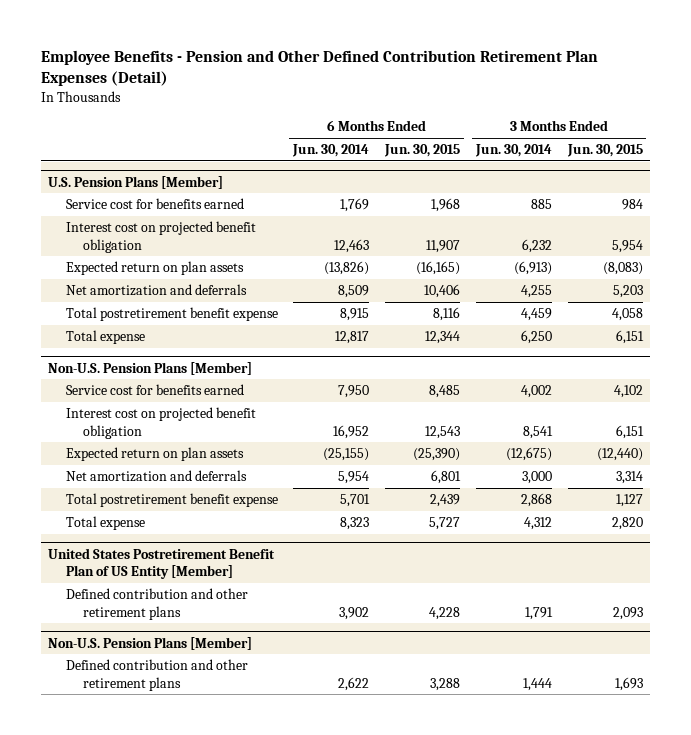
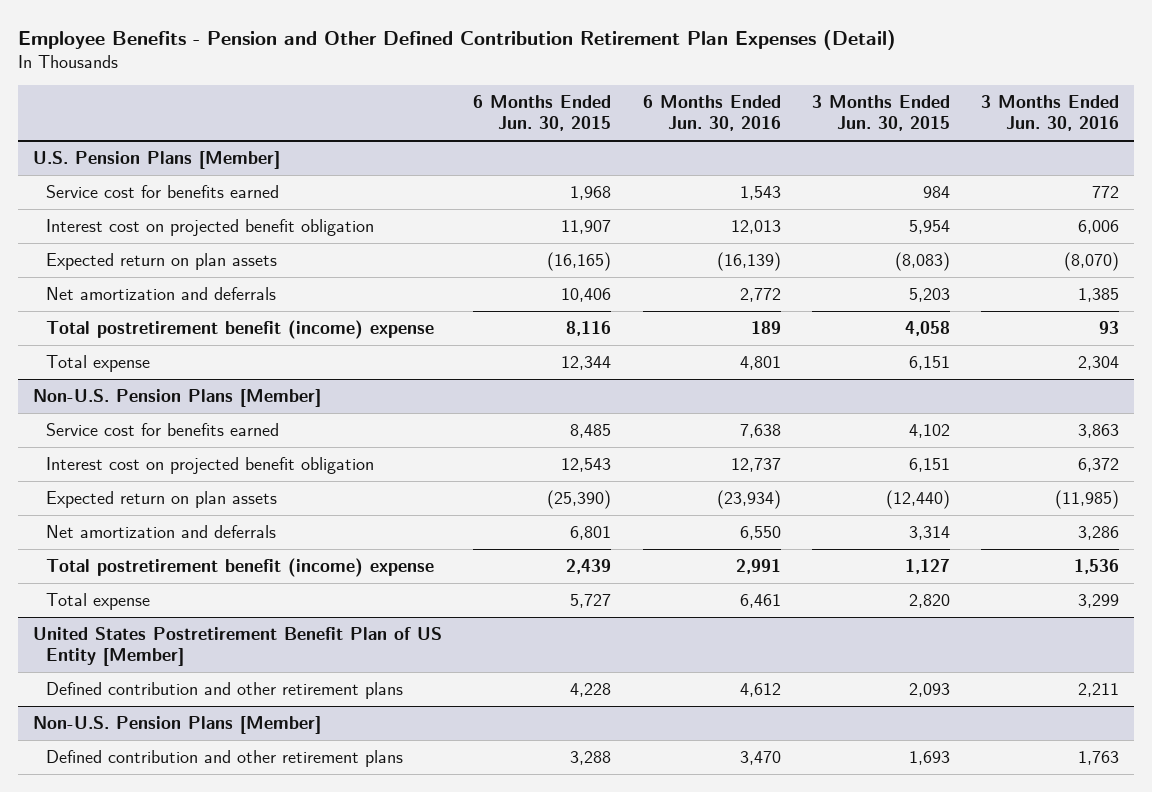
- | 6 Months Ended Jun. 30, 2014 | 6 Months Ended Jun. 30, 2015 | 3 Months Ended Jun. 30, 2014 | 3 Months Ended Jun. 30, 2015
+ | 6 Months Ended Jun. 30, 2015 | 6 Months Ended Jun. 30, 2016 | 3 Months Ended Jun. 30, 2015 | 3 Months Ended Jun. 30, 2016
@ U.S. Pension Plans [Member]
- Total postretirement benefit expense | 8,915 | 8,116 | 4,459 | 4,058
+ Total postretirement benefit (income) expense | 8,116 | 189 | 4,058 | 93
@ Non-U.S. Pension Plans [Member]
- Total postretirement benefit expense | 5,701 | 2,439 | 2,868 | 1,127
+ Total postretirement benefit (income) expense | 2,439 | 2,991 | 1,127 | 1,536

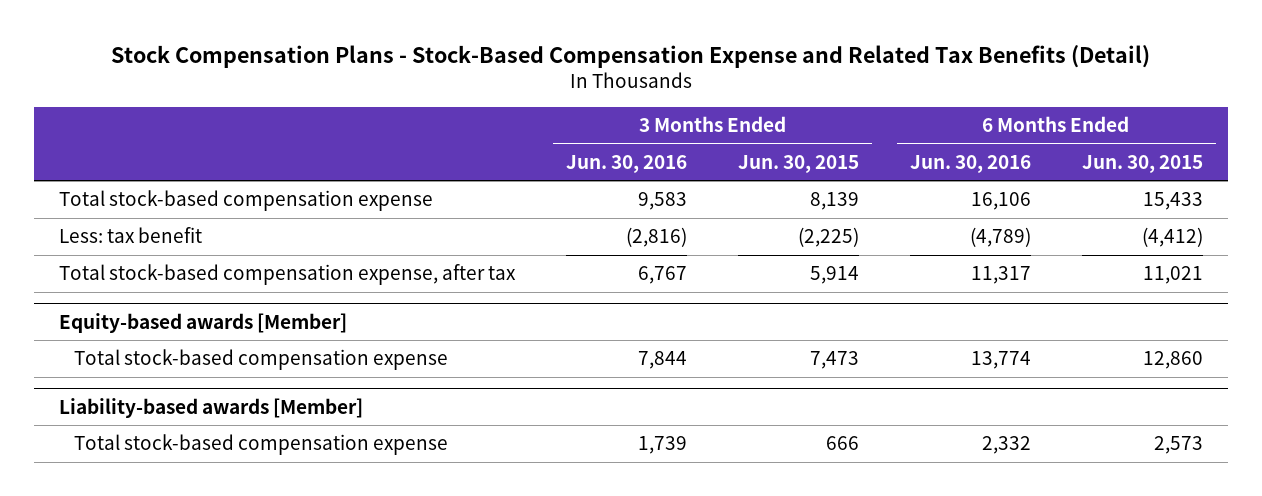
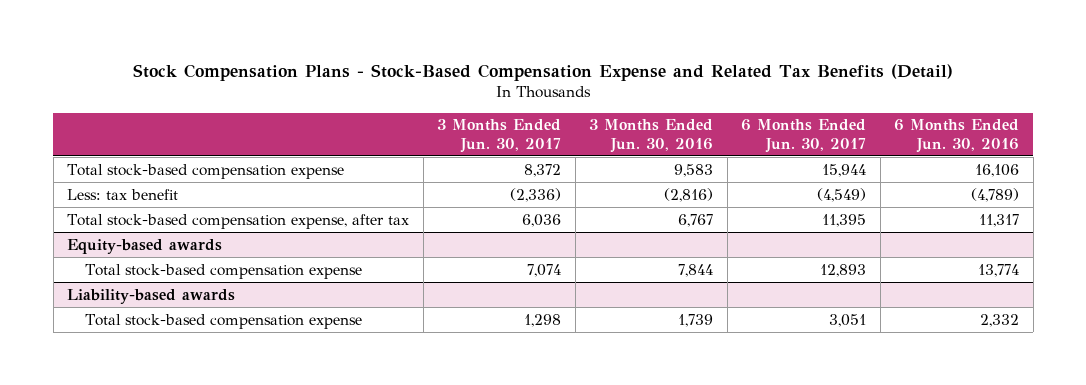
- | 3 Months Ended Jun. 30, 2016 | 3 Months Ended Jun. 30, 2015 | 6 Months Ended Jun. 30, 2016 | 6 Months Ended Jun. 30, 2015
+ | 3 Months Ended Jun. 30, 2017 | 3 Months Ended Jun. 30, 2016 | 6 Months Ended Jun. 30, 2017 | 6 Months Ended Jun. 30, 2016
- Equity-based awards [Member]
+ Equity-based awards
- Liability-based awards [Member]
+ Liability-based awards

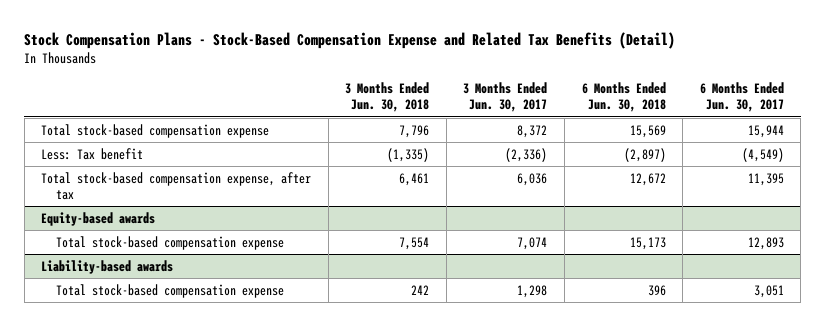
- | 3 Months Ended Jun. 30, 2017 | 3 Months Ended Jun. 30, 2016 | 6 Months Ended Jun. 30, 2017 | 6 Months Ended Jun. 30, 2016
+ | 3 Months Ended Jun. 30, 2018 | 3 Months Ended Jun. 30, 2017 | 6 Months Ended Jun. 30, 2018 | 6 Months Ended Jun. 30, 2017
- Less: tax benefit | (2,336) | (2,816) | (4,549) | (4,789)
+ Less: Tax benefit | (1,335) | (2,336) | (2,897) | (4,549)

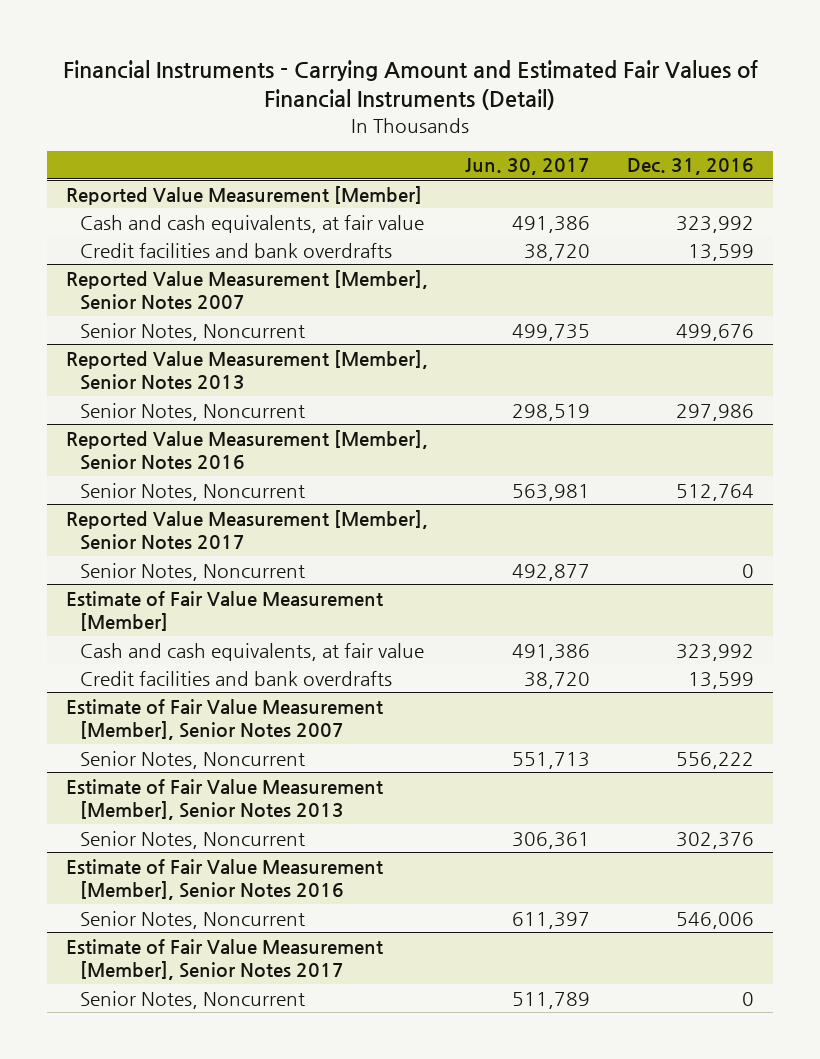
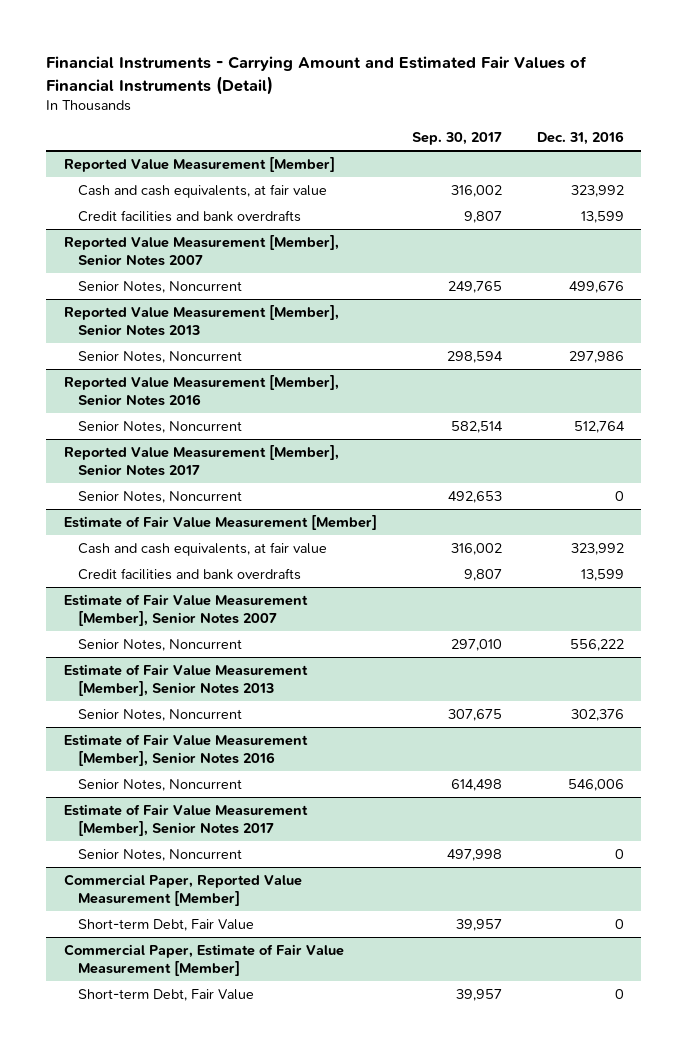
- | Jun. 30, 2017 | Dec. 31, 2016
+ | Sep. 30, 2017 | Dec. 31, 2016
+ Commercial Paper, Reported Value Measurement [Member]
+ Short-term Debt, Fair Value | 39,957 | 0
+ Commercial Paper, Estimate of Fair Value Measurement [Member]
+ Short-term Debt, Fair Value | 39,957 | 0

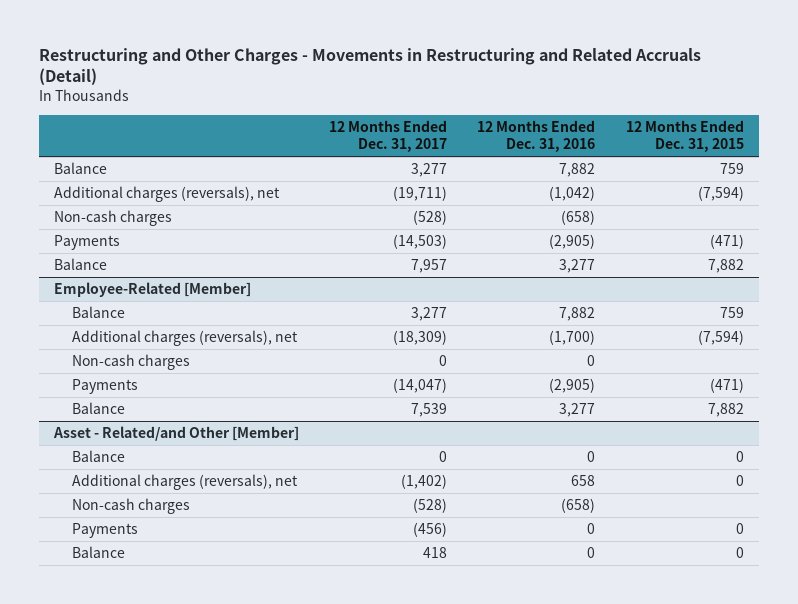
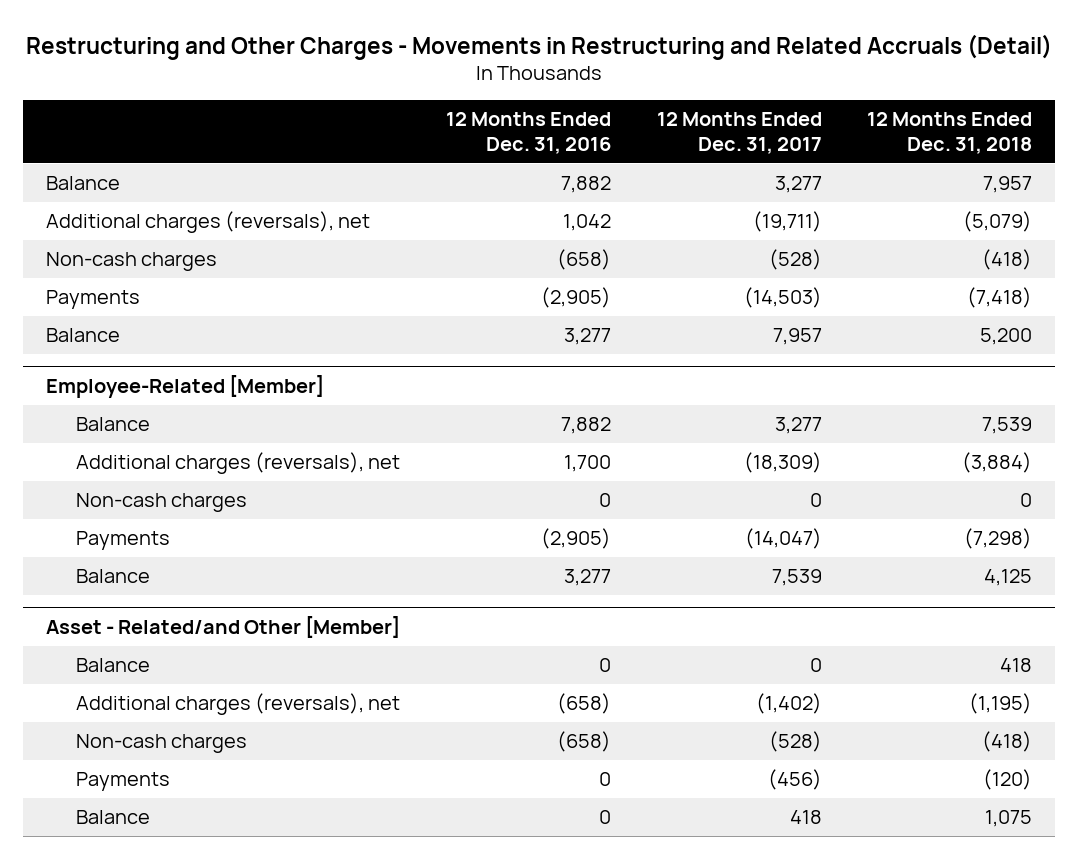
- | 12 Months Ended Dec. 31, 2017 | 12 Months Ended Dec. 31, 2016 | 12 Months Ended Dec. 31, 2015
+ | 12 Months Ended Dec. 31, 2016 | 12 Months Ended Dec. 31, 2017 | 12 Months Ended Dec. 31, 2018
- Additional charges (reversals), net | (19,711) | (1,042) | (7,594)
+ Additional charges (reversals), net | 1,042 | (19,711) | (5,079)
@ Employee-Related [Member]
- Additional charges (reversals), net | (18,309) | (1,700) | (7,594)
+ Additional charges (reversals), net | 1,700 | (18,309) | (3,884)
@ Asset - Related/and Other [Member]
- Additional charges (reversals), net | (1,402) | 658 | 0
+ Additional charges (reversals), net | (658) | (1,402) | (1,195)

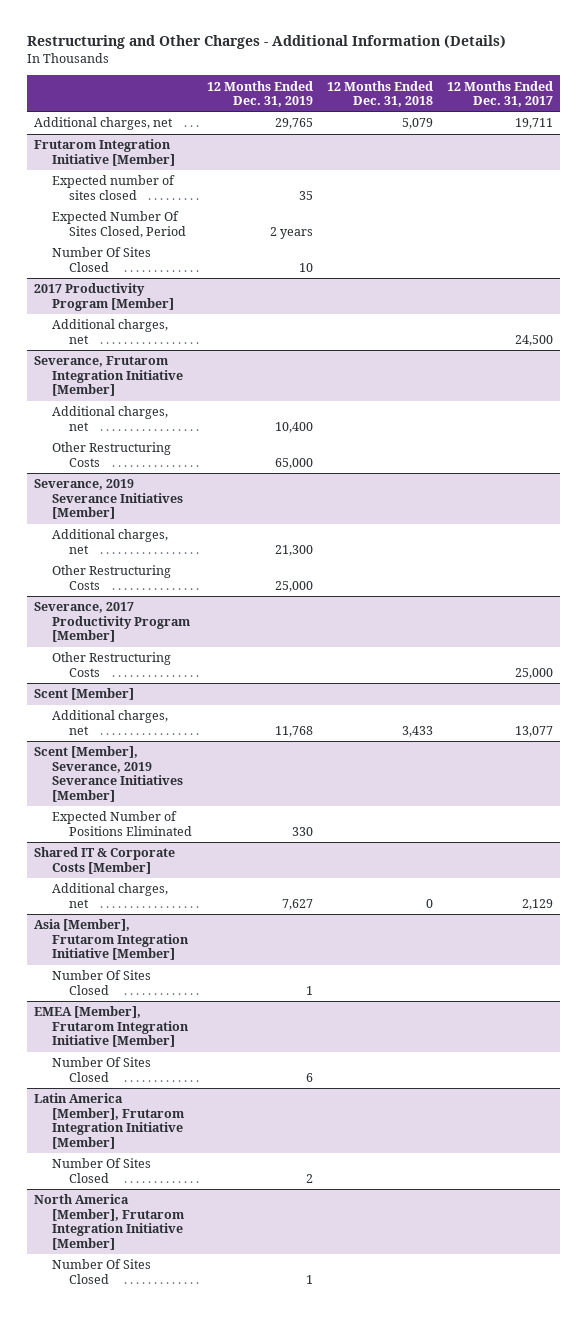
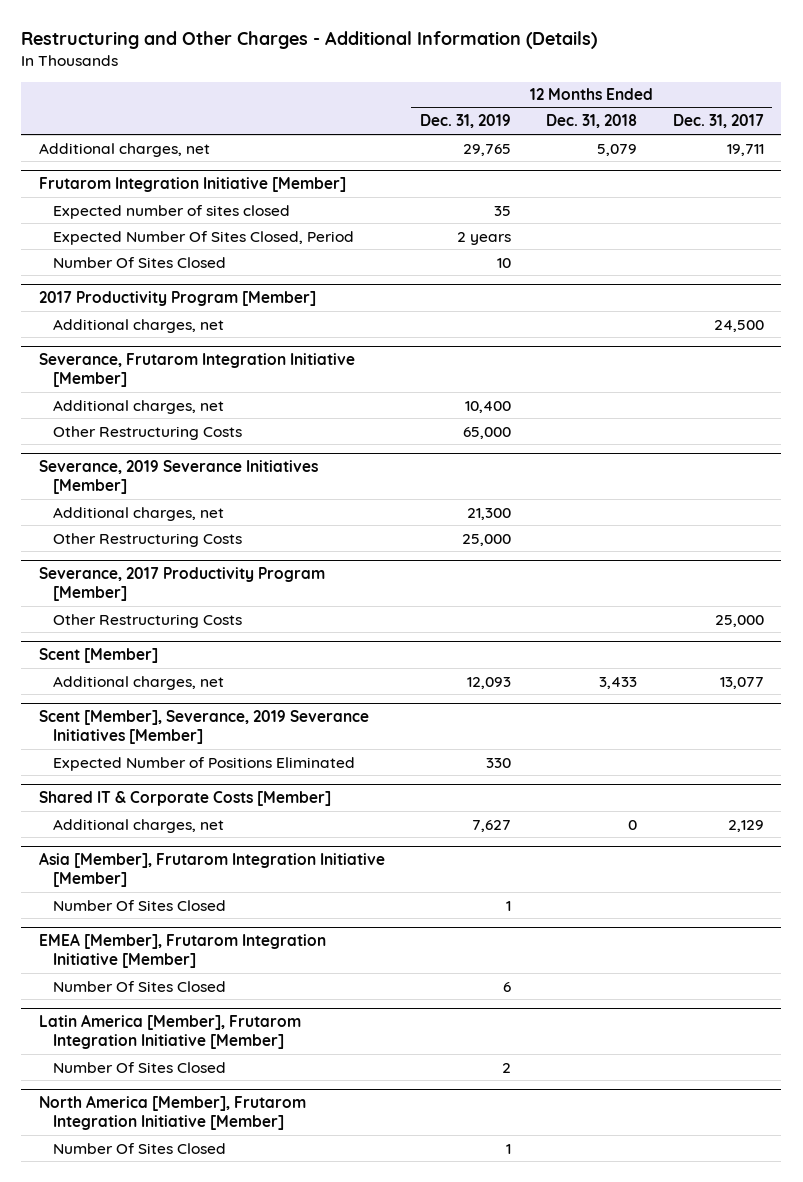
@ Scent [Member]
- Additional charges, net | 11,768 | 3,433 | 13,077
+ Additional charges, net | 12,093 | 3,433 | 13,077

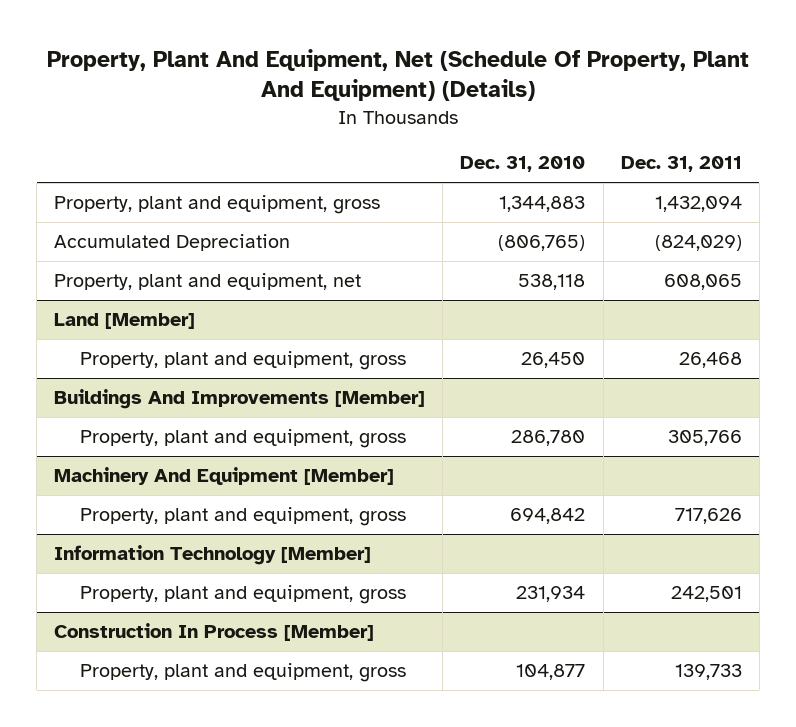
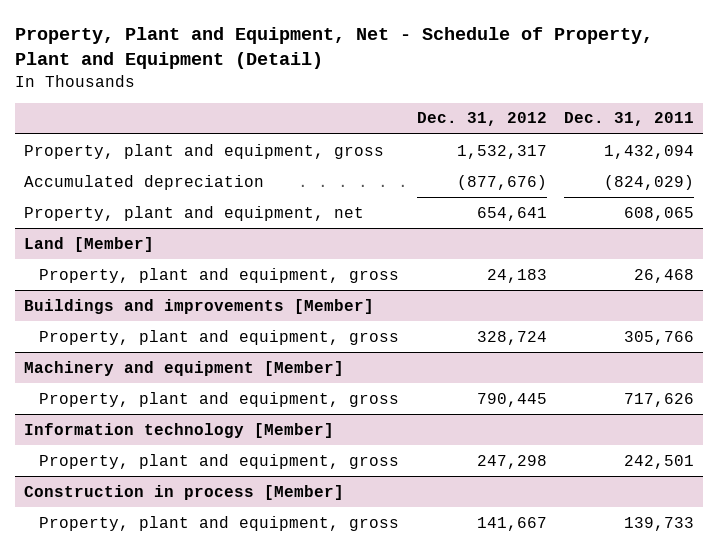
- Property, Plant And Equipment, Net (Schedule Of Property, Plant And Equipment) (Details)
+ Property, Plant and Equipment, Net - Schedule of Property, Plant and Equipment (Detail)
- | Dec. 31, 2010 | Dec. 31, 2011
+ | Dec. 31, 2012 | Dec. 31, 2011
- Accumulated Depreciation | (806,765) | (824,029)
+ Accumulated depreciation | (877,676) | (824,029)
- Buildings And Improvements [Member]
+ Buildings and improvements [Member]
- Machinery And Equipment [Member]
+ Machinery and equipment [Member]
- Information Technology [Member]
+ Information technology [Member]
- Construction In Process [Member]
+ Construction in process [Member]

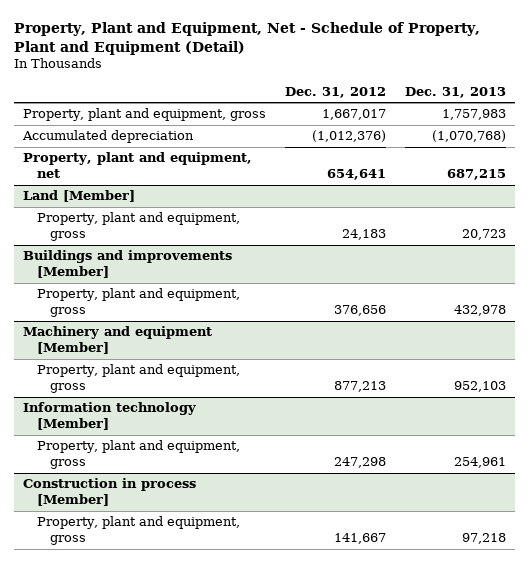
- | Dec. 31, 2012 | Dec. 31, 2011
+ | Dec. 31, 2012 | Dec. 31, 2013
- Property, plant and equipment, gross | 1,532,317 | 1,432,094
- Accumulated depreciation | (877,676) | (824,029)
+ Property, plant and equipment, gross | 1,667,017 | 1,757,983
+ Accumulated depreciation | (1,012,376) | (1,070,768)
@ Buildings and improvements [Member]
- Property, plant and equipment, gross | 328,724 | 305,766
+ Property, plant and equipment, gross | 376,656 | 432,978
@ Machinery and equipment [Member]
- Property, plant and equipment, gross | 790,445 | 717,626
+ Property, plant and equipment, gross | 877,213 | 952,103

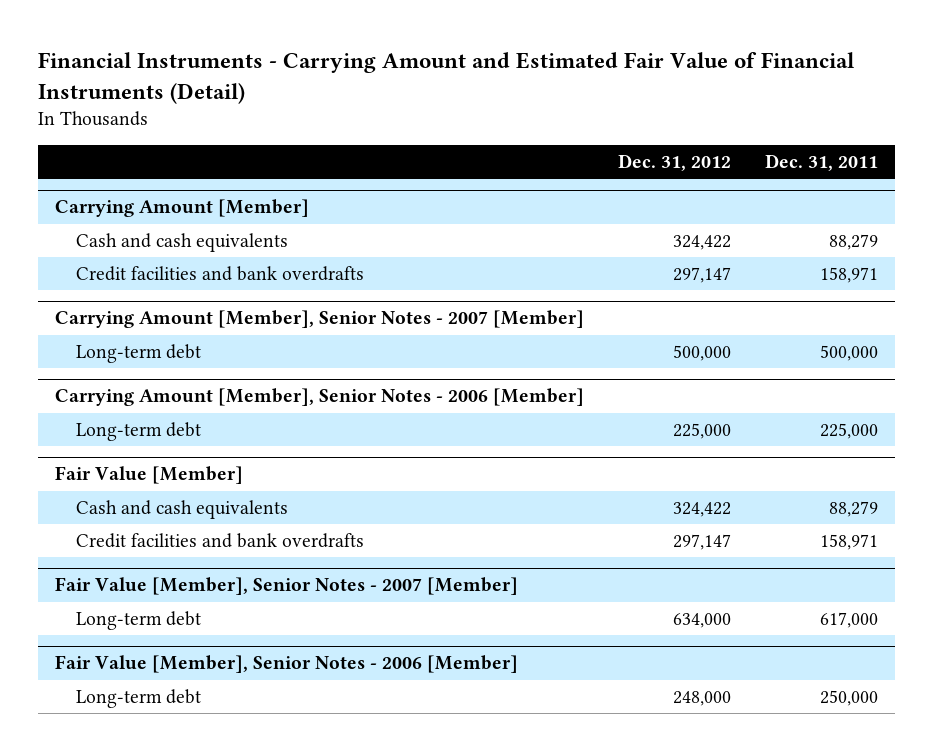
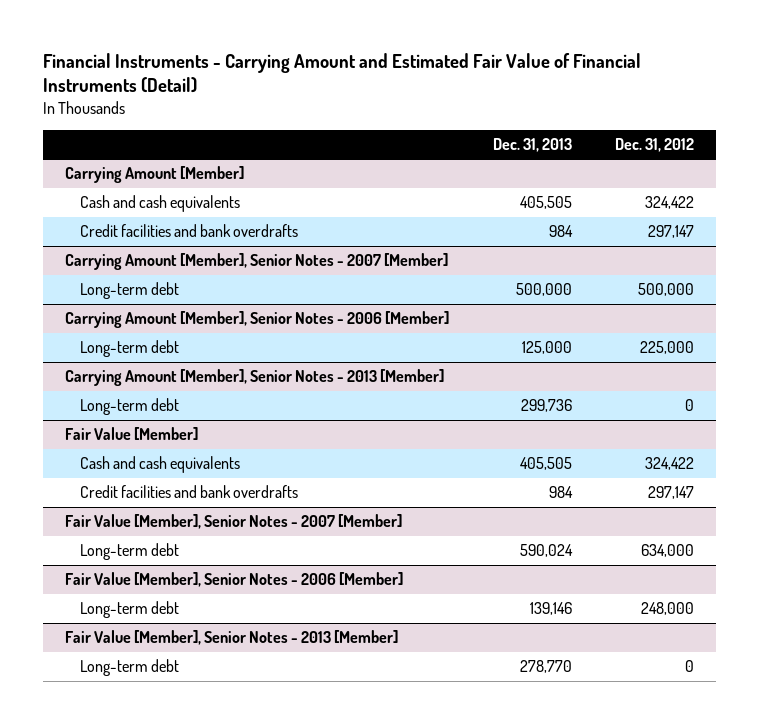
- | Dec. 31, 2012 | Dec. 31, 2011
+ | Dec. 31, 2013 | Dec. 31, 2012
+ Carrying Amount [Member], Senior Notes - 2013 [Member]
+ Long-term debt | 299,736 | 0
+ Fair Value [Member], Senior Notes - 2013 [Member]
+ Long-term debt | 278,770 | 0

